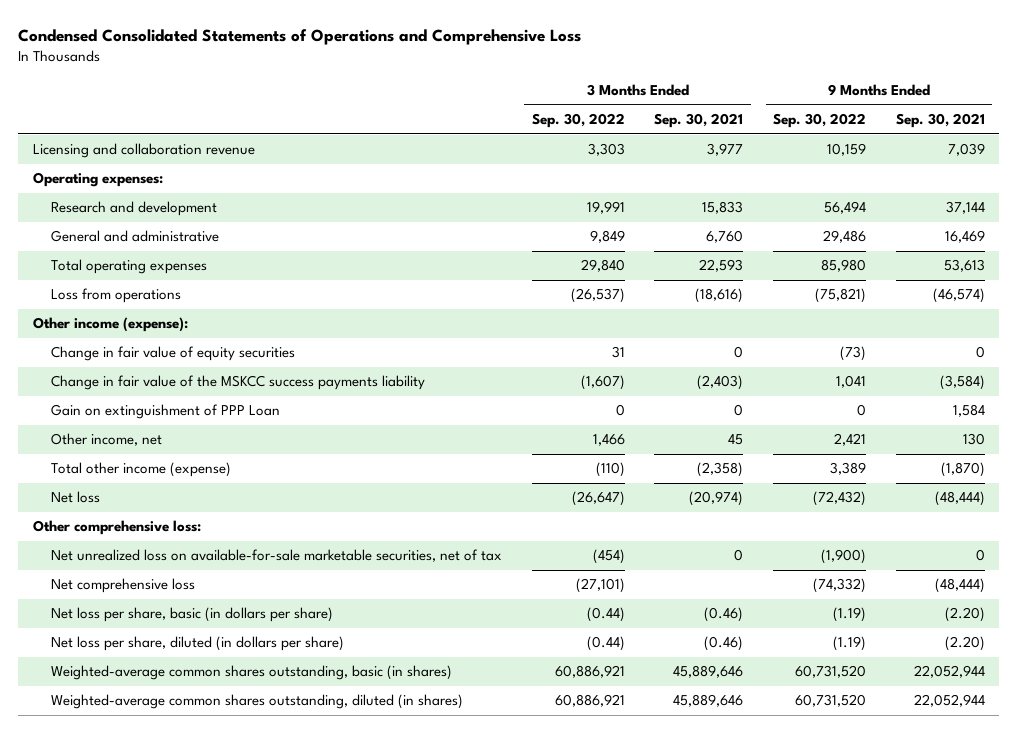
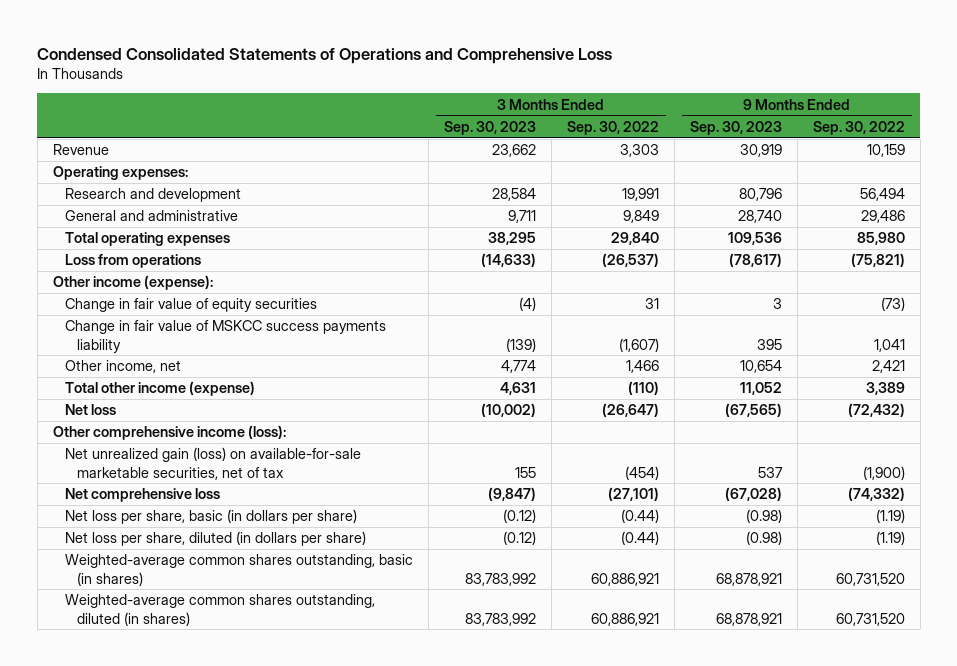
- | 3 Months Ended Sep. 30, 2022 | 3 Months Ended Sep. 30, 2021 | 9 Months Ended Sep. 30, 2022 | 9 Months Ended Sep. 30, 2021
+ | 3 Months Ended Sep. 30, 2023 | 3 Months Ended Sep. 30, 2022 | 9 Months Ended Sep. 30, 2023 | 9 Months Ended Sep. 30, 2022
- Licensing and collaboration revenue | 3,303 | 3,977 | 10,159 | 7,039
+ Revenue | 23,662 | 3,303 | 30,919 | 10,159
- Change in fair value of the MSKCC success payments liability | (1,607) | (2,403) | 1,041 | (3,584)
- Gain on extinguishment of PPP Loan | 0 | 0 | 0 | 1,584
+ Change in fair value of MSKCC success payments liability | (139) | (1,607) | 395 | 1,041
- Other comprehensive loss:
- Net unrealized loss on available-for-sale marketable securities, net of tax | (454) | 0 | (1,900) | 0
+ Other comprehensive income (loss):
+ Net unrealized gain (loss) on available-for-sale marketable securities, net of tax | 155 | (454) | 537 | (1,900)

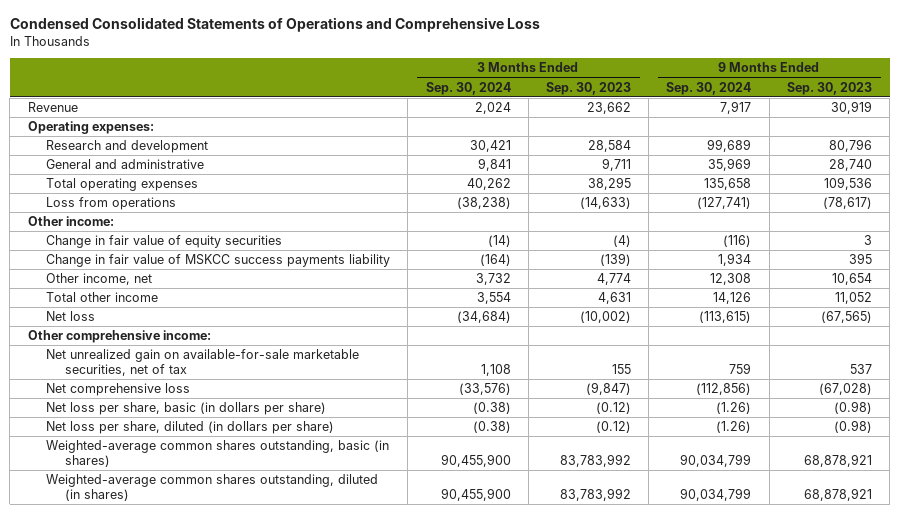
- | 3 Months Ended Sep. 30, 2023 | 3 Months Ended Sep. 30, 2022 | 9 Months Ended Sep. 30, 2023 | 9 Months Ended Sep. 30, 2022
+ | 3 Months Ended Sep. 30, 2024 | 3 Months Ended Sep. 30, 2023 | 9 Months Ended Sep. 30, 2024 | 9 Months Ended Sep. 30, 2023
- Other income (expense):
+ Other income:
- Total other income (expense) | 4,631 | (110) | 11,052 | 3,389
+ Total other income | 3,554 | 4,631 | 14,126 | 11,052
- Other comprehensive income (loss):
- Net unrealized gain (loss) on available-for-sale marketable securities, net of tax | 155 | (454) | 537 | (1,900)
+ Other comprehensive income:
+ Net unrealized gain on available-for-sale marketable securities, net of tax | 1,108 | 155 | 759 | 537

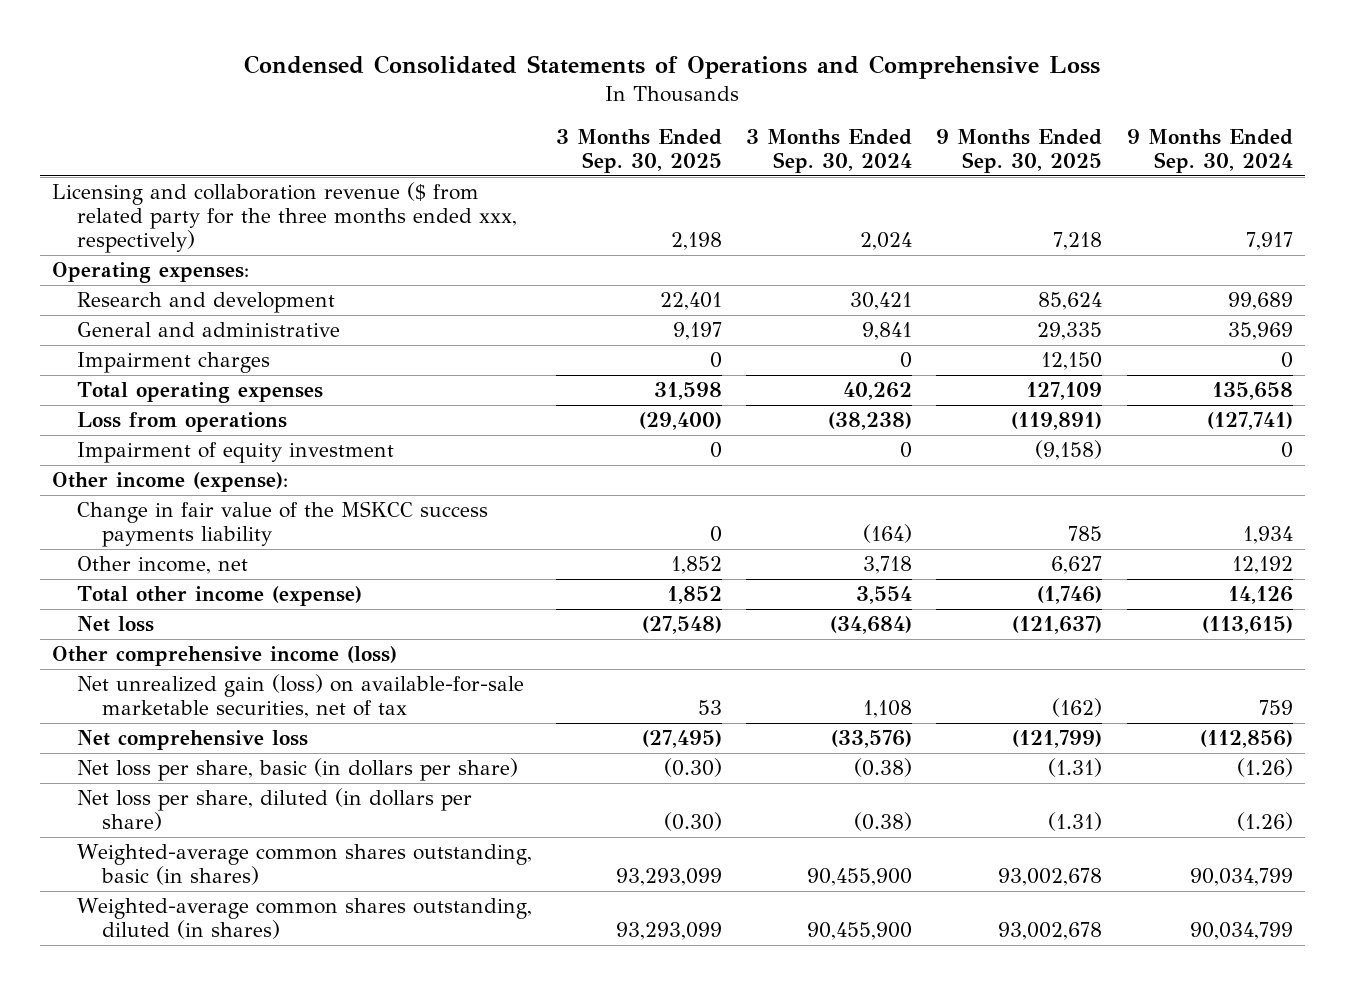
- | 3 Months Ended Sep. 30, 2024 | 3 Months Ended Sep. 30, 2023 | 9 Months Ended Sep. 30, 2024 | 9 Months Ended Sep. 30, 2023
+ | 3 Months Ended Sep. 30, 2025 | 3 Months Ended Sep. 30, 2024 | 9 Months Ended Sep. 30, 2025 | 9 Months Ended Sep. 30, 2024
- Revenue | 2,024 | 23,662 | 7,917 | 30,919
+ Licensing and collaboration revenue ($ from related party for the three months ended xxx, respectively) | 2,198 | 2,024 | 7,218 | 7,917
+ Impairment charges | 0 | 0 | 12,150 | 0
- Other income:
- Change in fair value of equity securities | (14) | (4) | (116) | 3
- Change in fair value of MSKCC success payments liability | (164) | (139) | 1,934 | 395
- Other income, net | 3,732 | 4,774 | 12,308 | 10,654
- Total other income | 3,554 | 4,631 | 14,126 | 11,052
+ Impairment of equity investment | 0 | 0 | (9,158) | 0
+ Other income (expense):
+ Change in fair value of the MSKCC success payments liability | 0 | (164) | 785 | 1,934
+ Other income, net | 1,852 | 3,718 | 6,627 | 12,192
+ Total other income (expense) | 1,852 | 3,554 | (1,746) | 14,126
- Other comprehensive income:
- Net unrealized gain on available-for-sale marketable securities, net of tax | 1,108 | 155 | 759 | 537
+ Other comprehensive income (loss)
+ Net unrealized gain (loss) on available-for-sale marketable securities, net of tax | 53 | 1,108 | (162) | 759

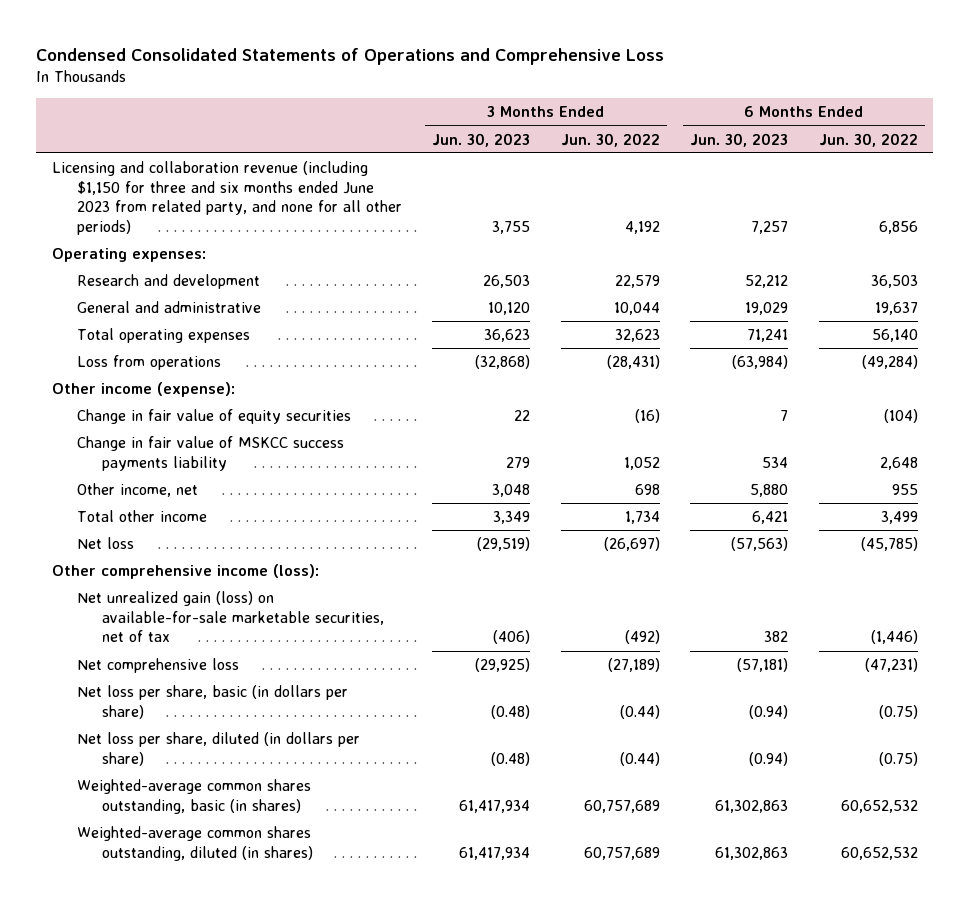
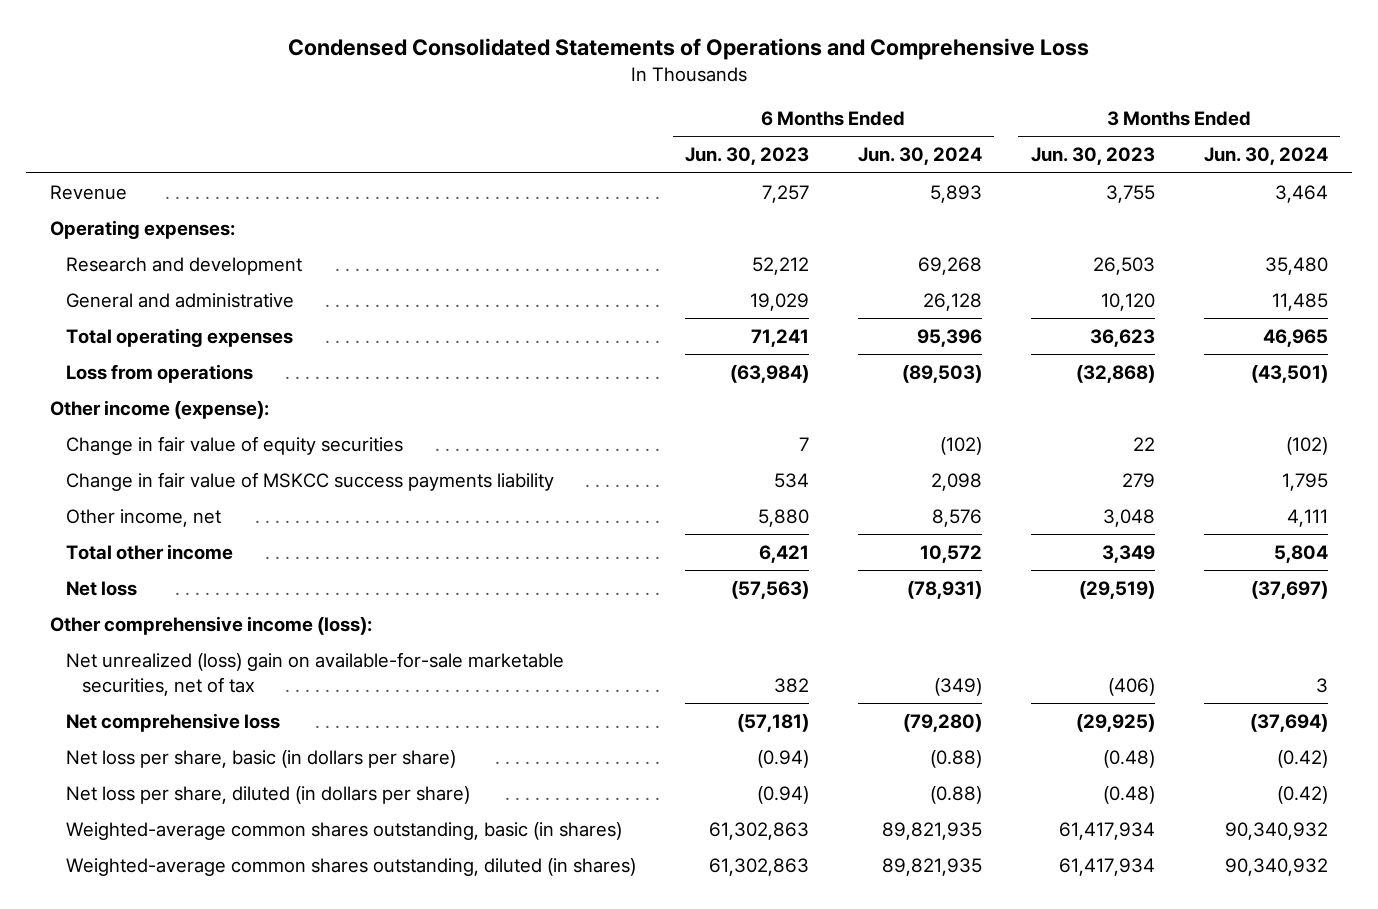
- | 3 Months Ended Jun. 30, 2023 | 3 Months Ended Jun. 30, 2022 | 6 Months Ended Jun. 30, 2023 | 6 Months Ended Jun. 30, 2022
+ | 6 Months Ended Jun. 30, 2023 | 6 Months Ended Jun. 30, 2024 | 3 Months Ended Jun. 30, 2023 | 3 Months Ended Jun. 30, 2024
- Licensing and collaboration revenue (including $1,150 for three and six months ended June 2023 from related party, and none for all other periods) | 3,755 | 4,192 | 7,257 | 6,856
+ Revenue | 7,257 | 5,893 | 3,755 | 3,464
- Net unrealized gain (loss) on available-for-sale marketable securities, net of tax | (406) | (492) | 382 | (1,446)
+ Net unrealized (loss) gain on available-for-sale marketable securities, net of tax | 382 | (349) | (406) | 3

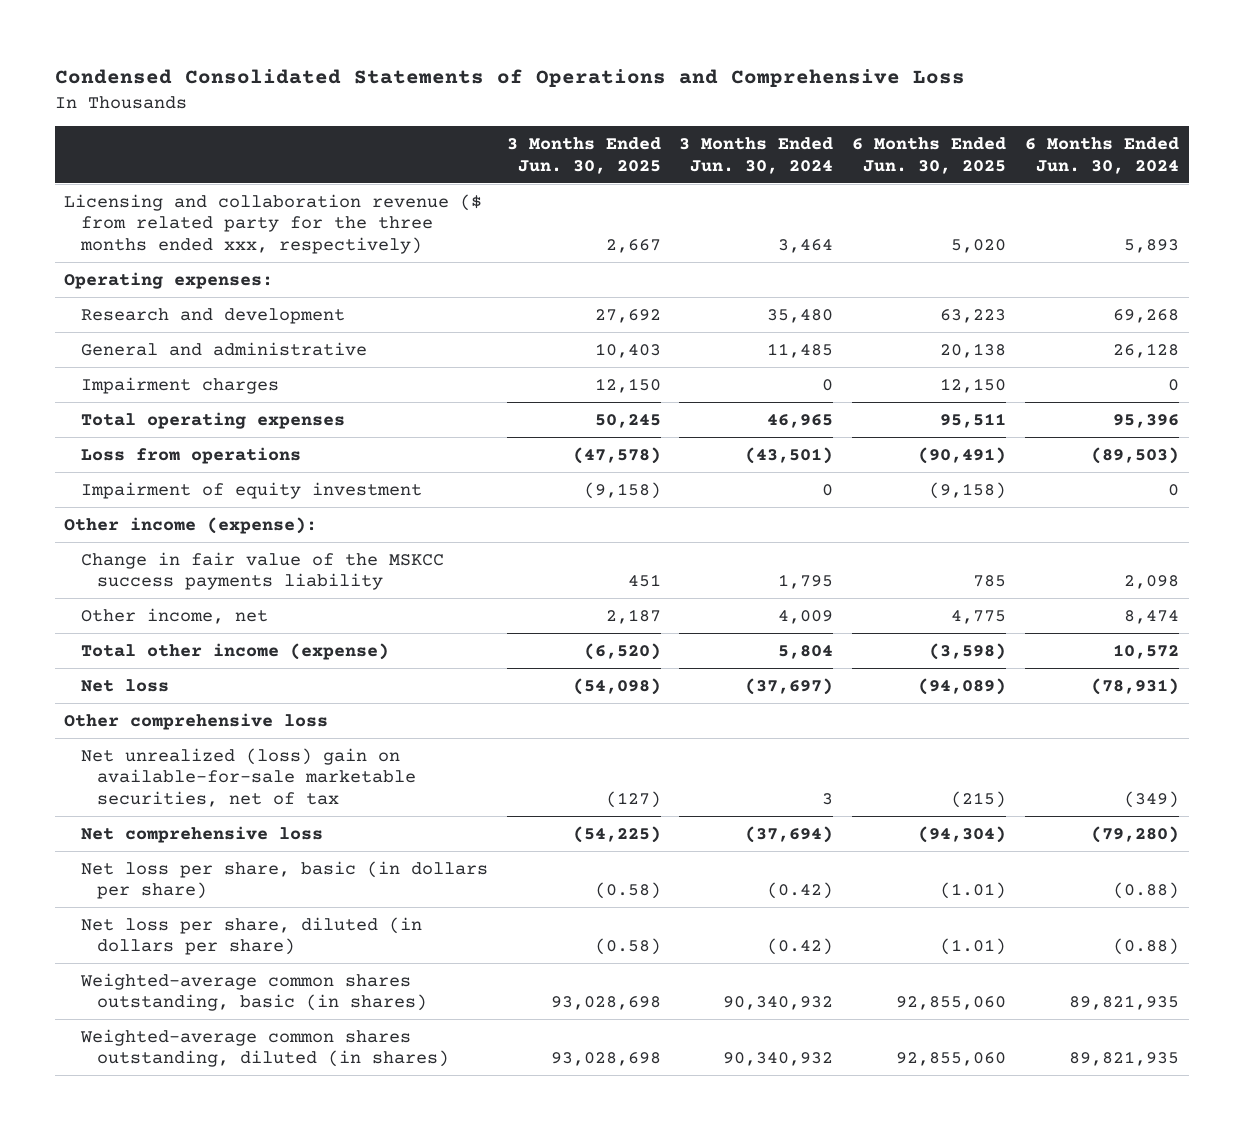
- | 6 Months Ended Jun. 30, 2023 | 6 Months Ended Jun. 30, 2024 | 3 Months Ended Jun. 30, 2023 | 3 Months Ended Jun. 30, 2024
+ | 3 Months Ended Jun. 30, 2025 | 3 Months Ended Jun. 30, 2024 | 6 Months Ended Jun. 30, 2025 | 6 Months Ended Jun. 30, 2024
- Revenue | 7,257 | 5,893 | 3,755 | 3,464
+ Licensing and collaboration revenue ($ from related party for the three months ended xxx, respectively) | 2,667 | 3,464 | 5,020 | 5,893
+ Impairment charges | 12,150 | 0 | 12,150 | 0
+ Impairment of equity investment | (9,158) | 0 | (9,158) | 0
- Change in fair value of equity securities | 7 | (102) | 22 | (102)
- Change in fair value of MSKCC success payments liability | 534 | 2,098 | 279 | 1,795
- Other income, net | 5,880 | 8,576 | 3,048 | 4,111
- Total other income | 6,421 | 10,572 | 3,349 | 5,804
+ Change in fair value of the MSKCC success payments liability | 451 | 1,795 | 785 | 2,098
+ Other income, net | 2,187 | 4,009 | 4,775 | 8,474
+ Total other income (expense) | (6,520) | 5,804 | (3,598) | 10,572
- Other comprehensive income (loss):
+ Other comprehensive loss

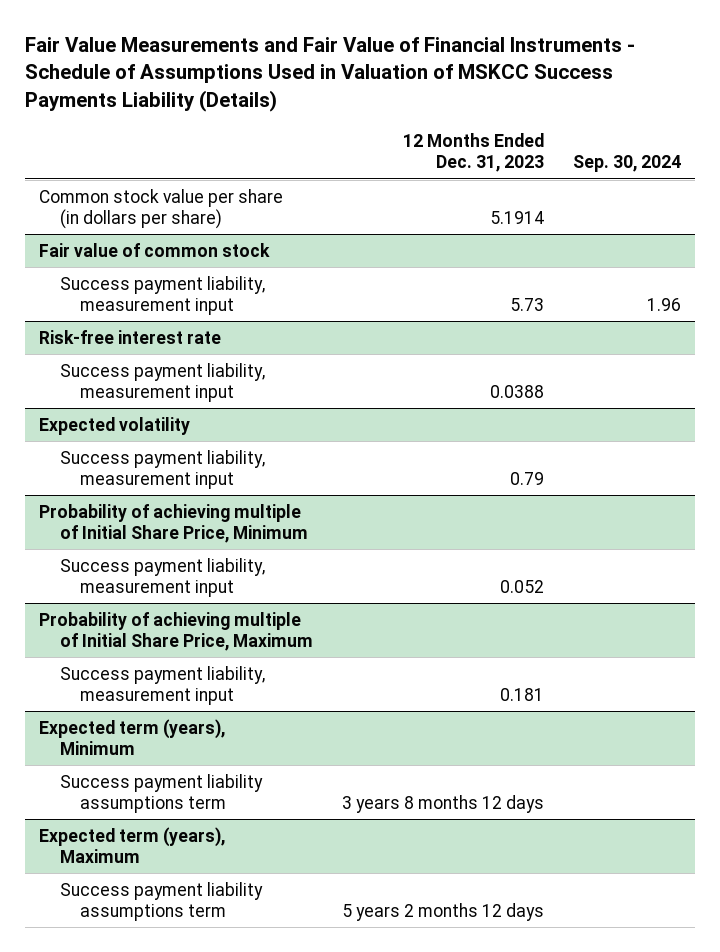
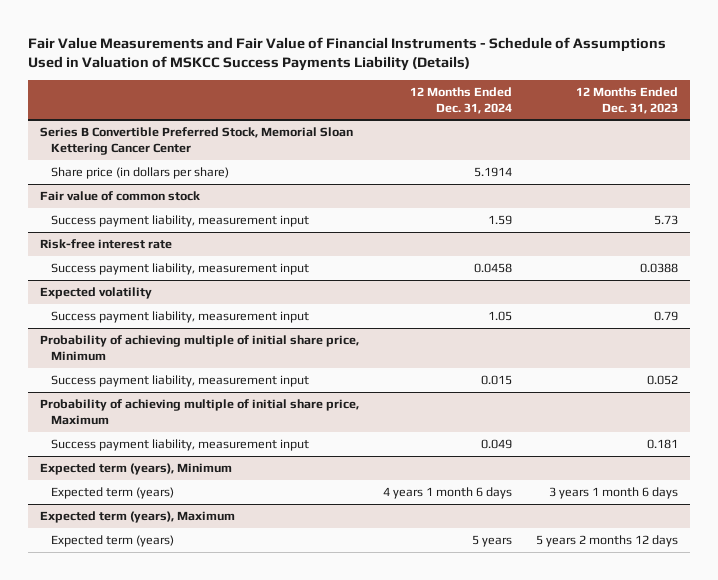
- | 12 Months Ended Dec. 31, 2023 | Sep. 30, 2024
+ | 12 Months Ended Dec. 31, 2024 | 12 Months Ended Dec. 31, 2023
- Common stock value per share (in dollars per share) | 5.1914 |
+ Series B Convertible Preferred Stock, Memorial Sloan Kettering Cancer Center
+ Share price (in dollars per share) | 5.1914 |
- Probability of achieving multiple of Initial Share Price, Minimum
+ Probability of achieving multiple of initial share price, Minimum
- Probability of achieving multiple of Initial Share Price, Maximum
+ Probability of achieving multiple of initial share price, Maximum
@ Expected term (years), Minimum
- Success payment liability assumptions term | 3 years 8 months 12 days |
+ Expected term (years) | 4 years 1 month 6 days | 3 years 1 month 6 days
@ Expected term (years), Maximum
- Success payment liability assumptions term | 5 years 2 months 12 days |
+ Expected term (years) | 5 years | 5 years 2 months 12 days

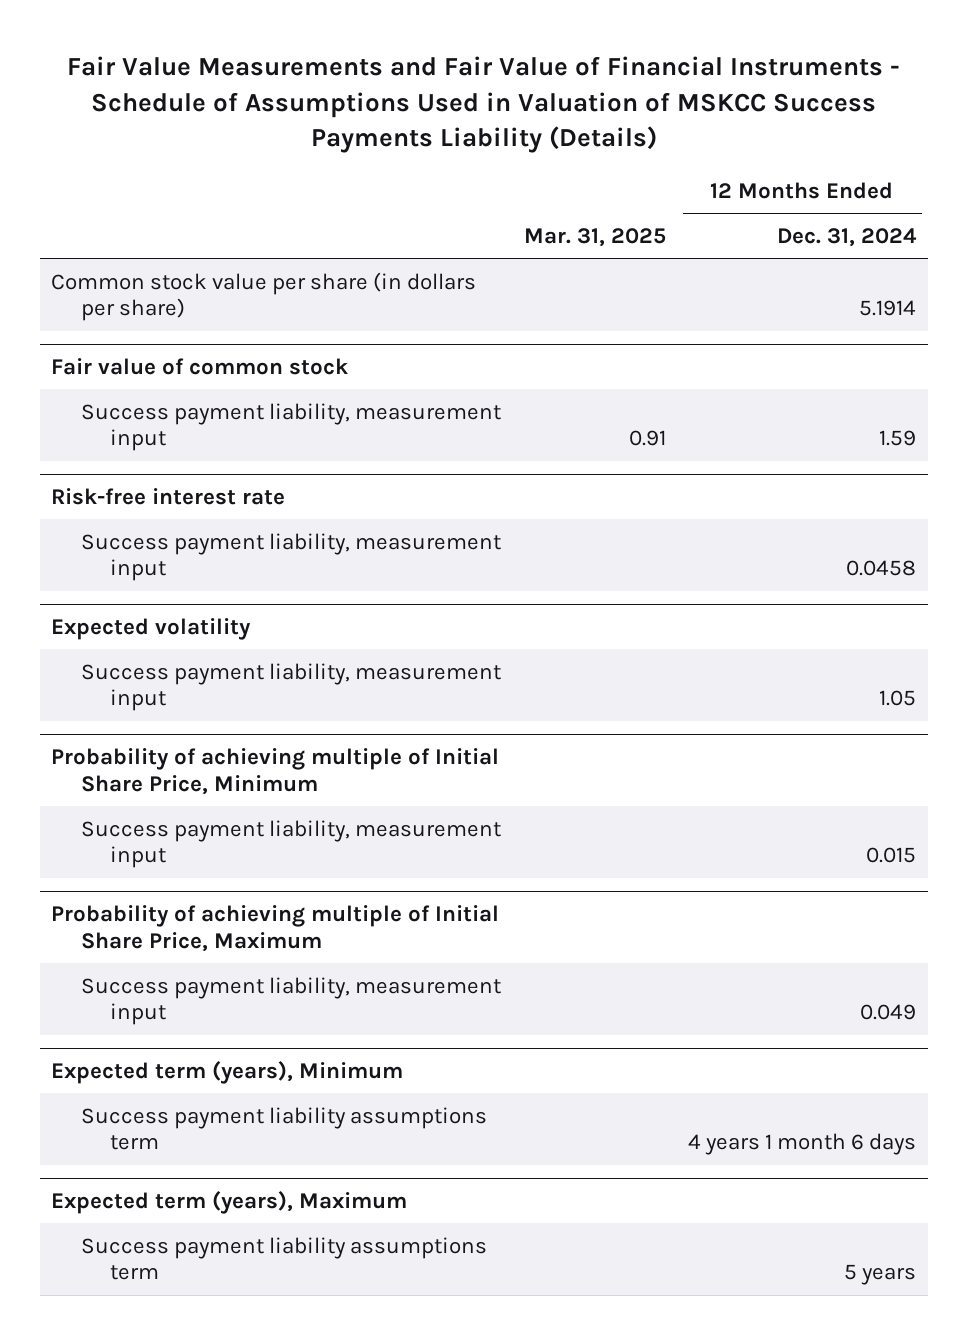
- | 12 Months Ended Dec. 31, 2024 | 12 Months Ended Dec. 31, 2023
+ | Mar. 31, 2025 | 12 Months Ended Dec. 31, 2024
- Series B Convertible Preferred Stock, Memorial Sloan Kettering Cancer Center
- Share price (in dollars per share) | 5.1914 |
+ Common stock value per share (in dollars per share) | | 5.1914
- Probability of achieving multiple of initial share price, Minimum
+ Probability of achieving multiple of Initial Share Price, Minimum
- Probability of achieving multiple of initial share price, Maximum
+ Probability of achieving multiple of Initial Share Price, Maximum
@ Expected term (years), Minimum
- Expected term (years) | 4 years 1 month 6 days | 3 years 1 month 6 days
+ Success payment liability assumptions term | | 4 years 1 month 6 days
@ Expected term (years), Maximum
- Expected term (years) | 5 years | 5 years 2 months 12 days
+ Success payment liability assumptions term | | 5 years

